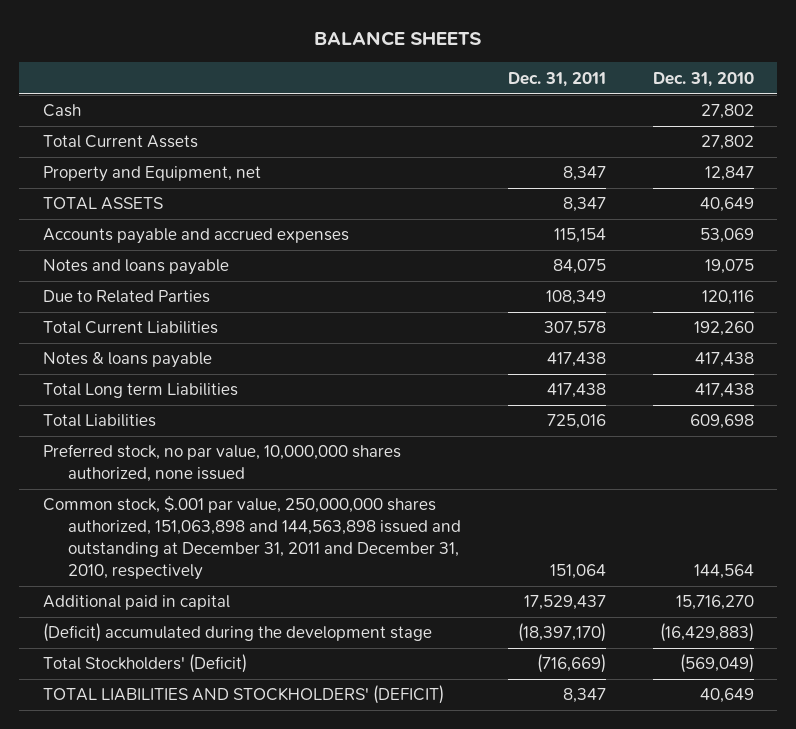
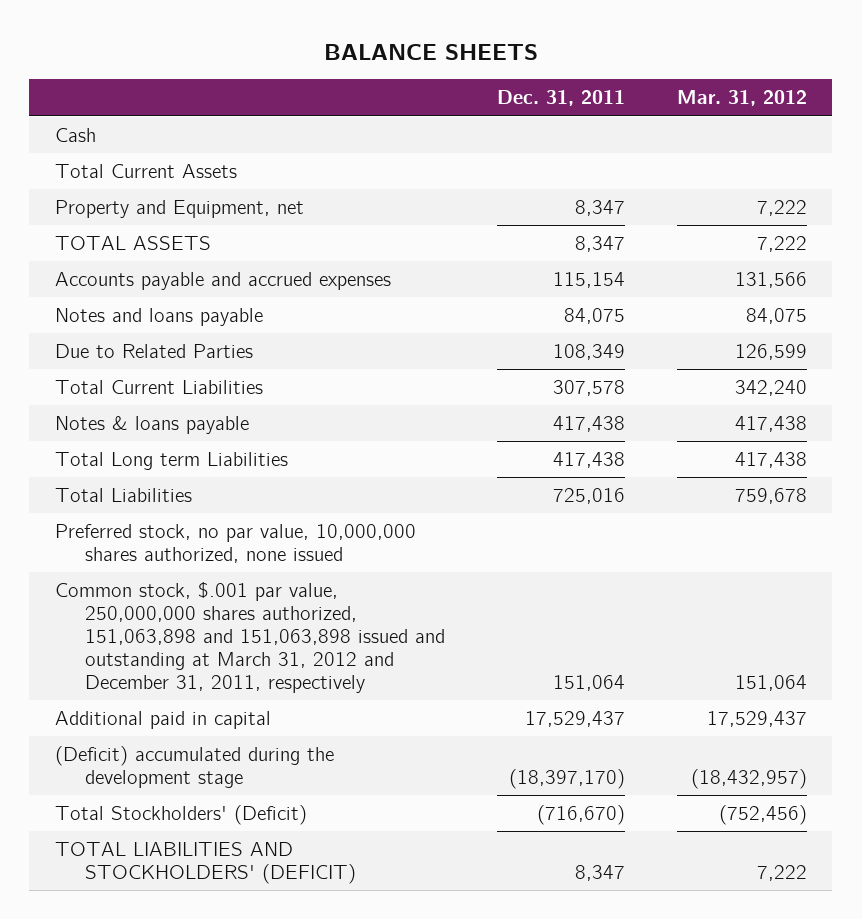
- | Dec. 31, 2011 | Dec. 31, 2010
+ | Dec. 31, 2011 | Mar. 31, 2012
- Common stock, $.001 par value, 250,000,000 shares authorized, 151,063,898 and 144,563,898 issued and outstanding at December 31, 2011 and December 31, 2010, respectively | 151,064 | 144,564
+ Common stock, $.001 par value, 250,000,000 shares authorized, 151,063,898 and 151,063,898 issued and outstanding at March 31, 2012 and December 31, 2011, respectively | 151,064 | 151,064
- Total Stockholders' (Deficit) | (716,669) | (569,049)
+ Total Stockholders' (Deficit) | (716,670) | (752,456)

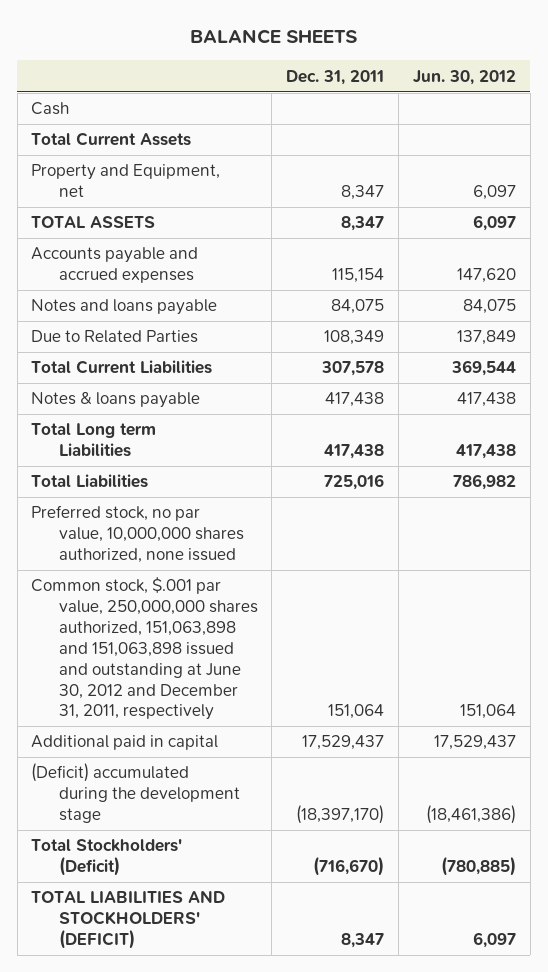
- | Dec. 31, 2011 | Mar. 31, 2012
+ | Dec. 31, 2011 | Jun. 30, 2012
- Common stock, $.001 par value, 250,000,000 shares authorized, 151,063,898 and 151,063,898 issued and outstanding at March 31, 2012 and December 31, 2011, respectively | 151,064 | 151,064
+ Common stock, $.001 par value, 250,000,000 shares authorized, 151,063,898 and 151,063,898 issued and outstanding at June 30, 2012 and December 31, 2011, respectively | 151,064 | 151,064

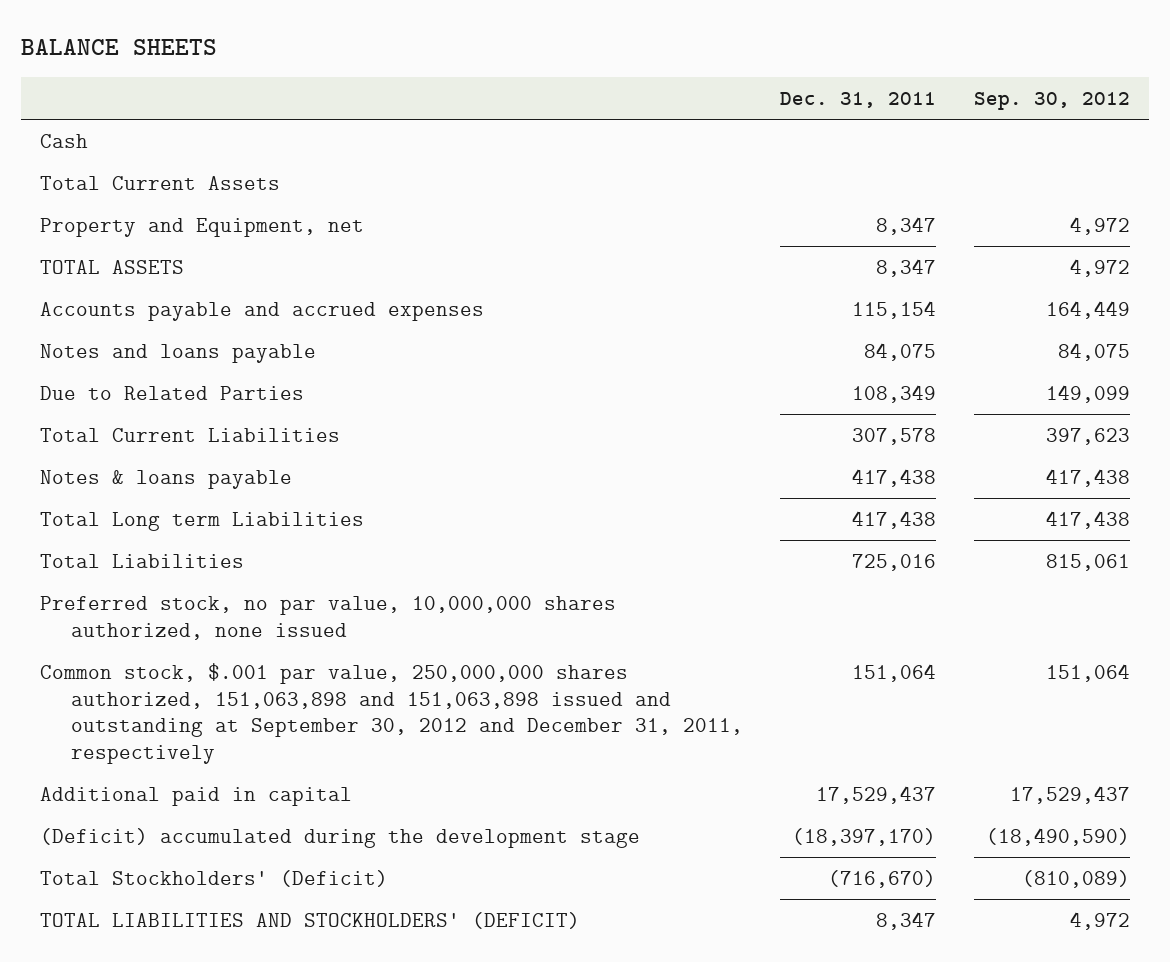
- | Dec. 31, 2011 | Jun. 30, 2012
+ | Dec. 31, 2011 | Sep. 30, 2012
- Common stock, $.001 par value, 250,000,000 shares authorized, 151,063,898 and 151,063,898 issued and outstanding at June 30, 2012 and December 31, 2011, respectively | 151,064 | 151,064
+ Common stock, $.001 par value, 250,000,000 shares authorized, 151,063,898 and 151,063,898 issued and outstanding at September 30, 2012 and December 31, 2011, respectively | 151,064 | 151,064

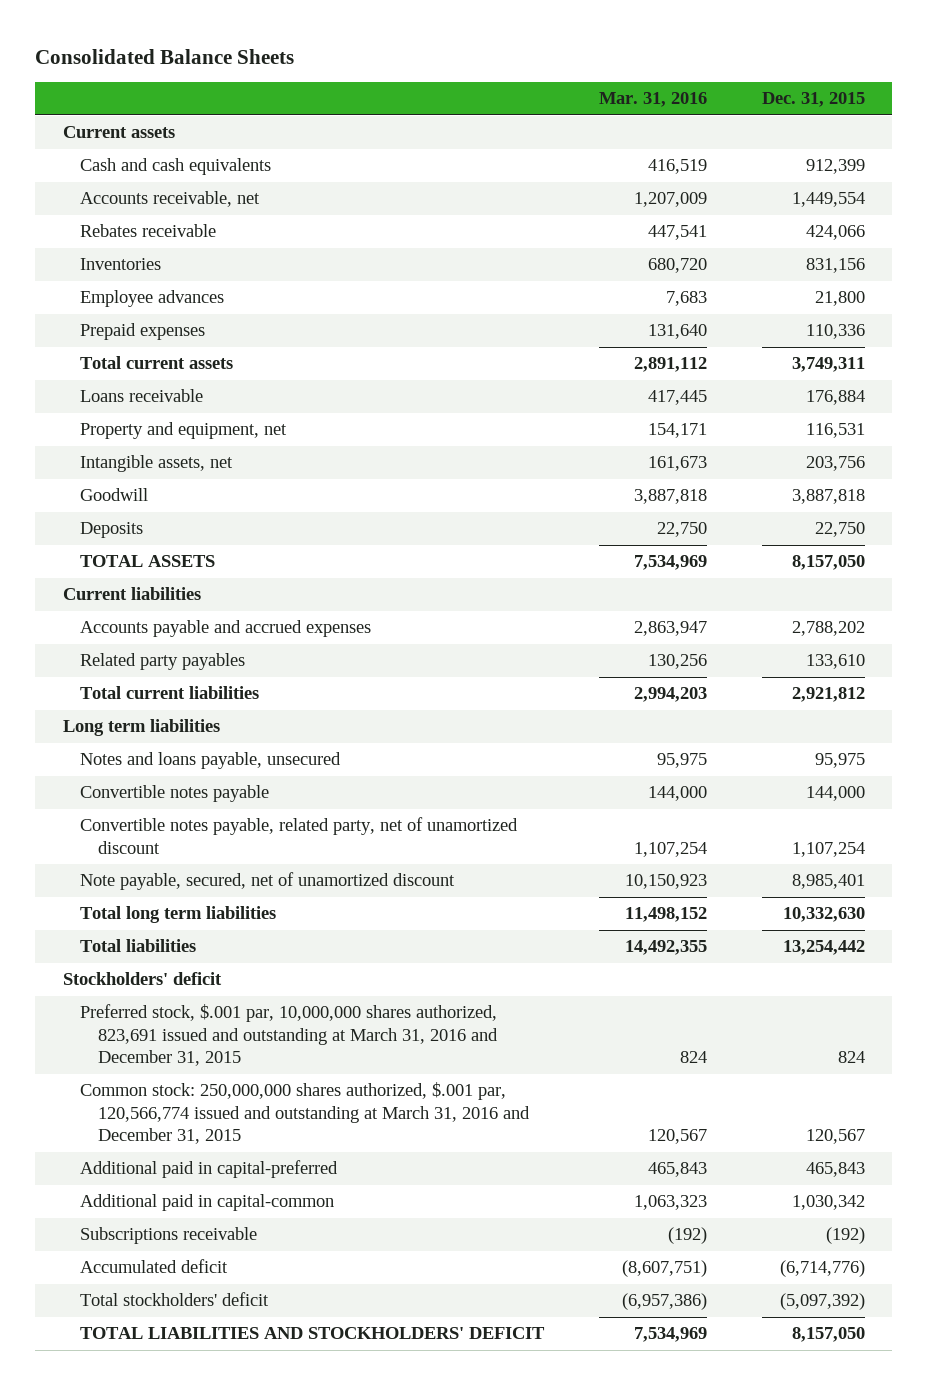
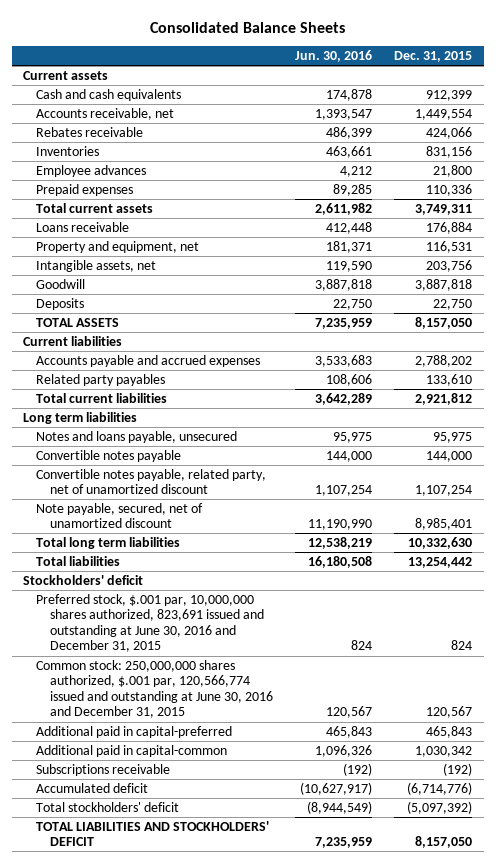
- | Mar. 31, 2016 | Dec. 31, 2015
+ | Jun. 30, 2016 | Dec. 31, 2015
- Preferred stock, $.001 par, 10,000,000 shares authorized, 823,691 issued and outstanding at March 31, 2016 and December 31, 2015 | 824 | 824
- Common stock: 250,000,000 shares authorized, $.001 par, 120,566,774 issued and outstanding at March 31, 2016 and December 31, 2015 | 120,567 | 120,567
+ Preferred stock, $.001 par, 10,000,000 shares authorized, 823,691 issued and outstanding at June 30, 2016 and December 31, 2015 | 824 | 824
+ Common stock: 250,000,000 shares authorized, $.001 par, 120,566,774 issued and outstanding at June 30, 2016 and December 31, 2015 | 120,567 | 120,567

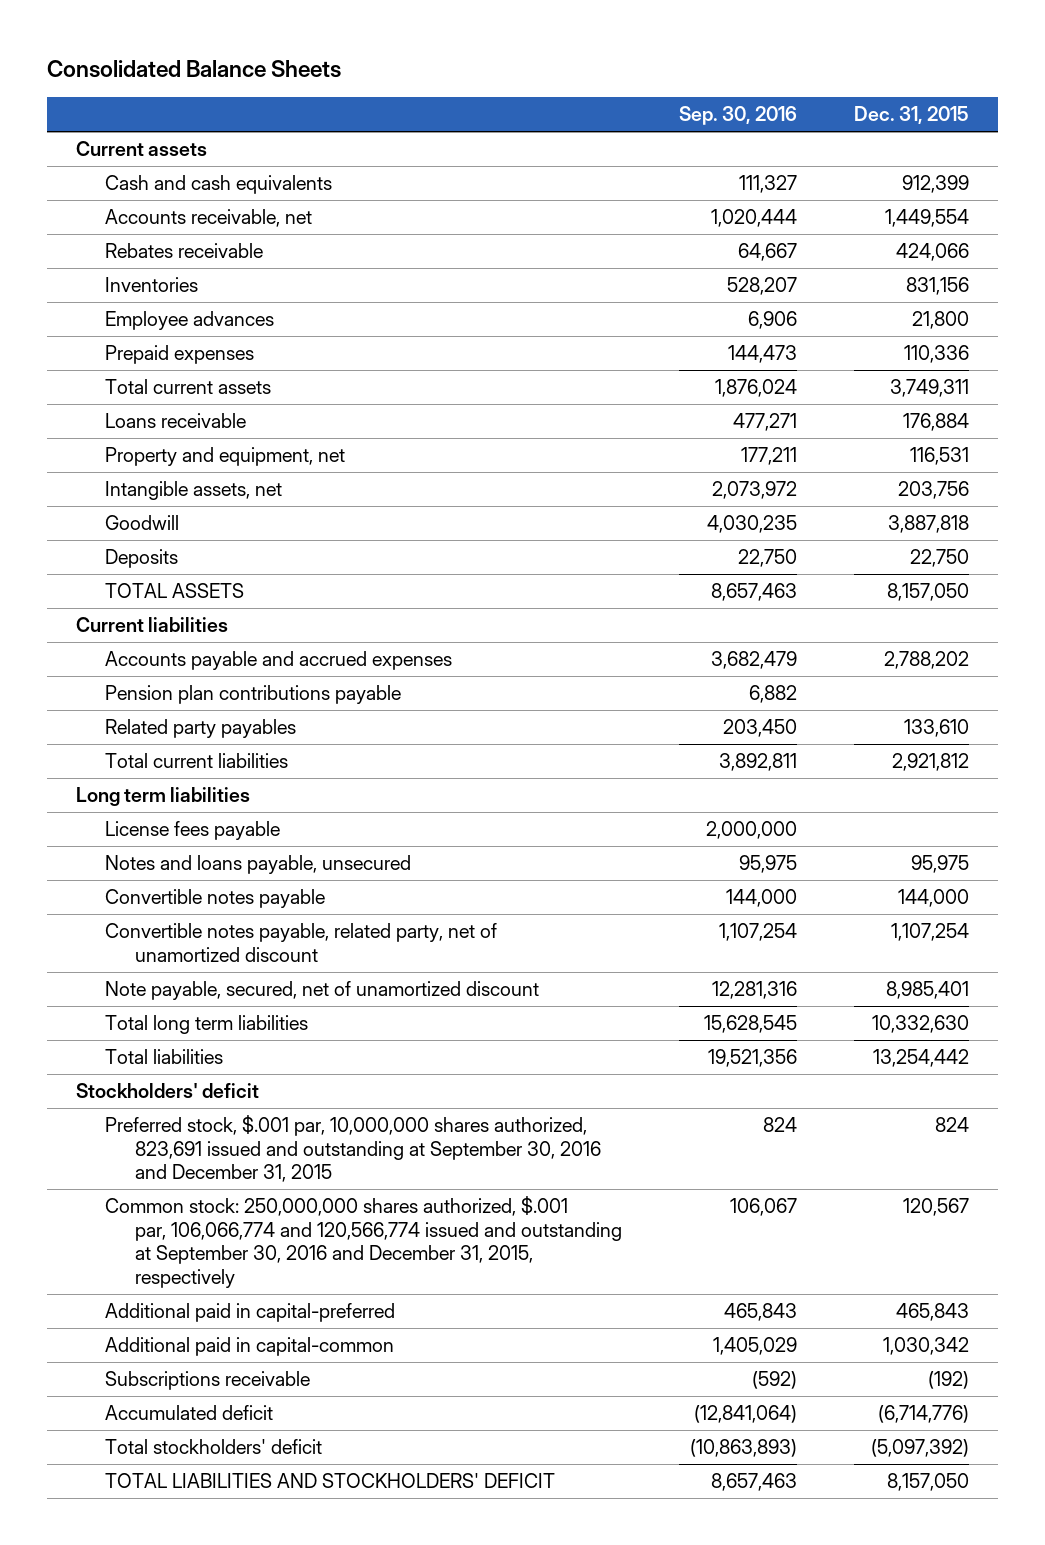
- | Jun. 30, 2016 | Dec. 31, 2015
+ | Sep. 30, 2016 | Dec. 31, 2015
+ Pension plan contributions payable | 6,882 |
+ License fees payable | 2,000,000 |
- Preferred stock, $.001 par, 10,000,000 shares authorized, 823,691 issued and outstanding at June 30, 2016 and December 31, 2015 | 824 | 824
- Common stock: 250,000,000 shares authorized, $.001 par, 120,566,774 issued and outstanding at June 30, 2016 and December 31, 2015 | 120,567 | 120,567
+ Preferred stock, $.001 par, 10,000,000 shares authorized, 823,691 issued and outstanding at September 30, 2016 and December 31, 2015 | 824 | 824
+ Common stock: 250,000,000 shares authorized, $.001 par, 106,066,774 and 120,566,774 issued and outstanding at September 30, 2016 and December 31, 2015, respectively | 106,067 | 120,567

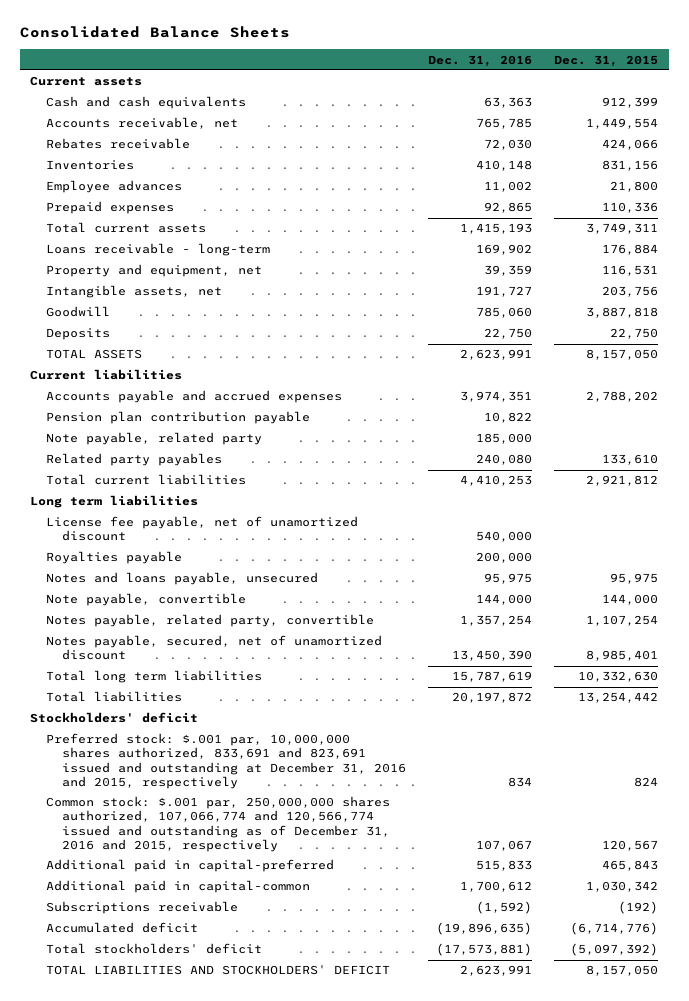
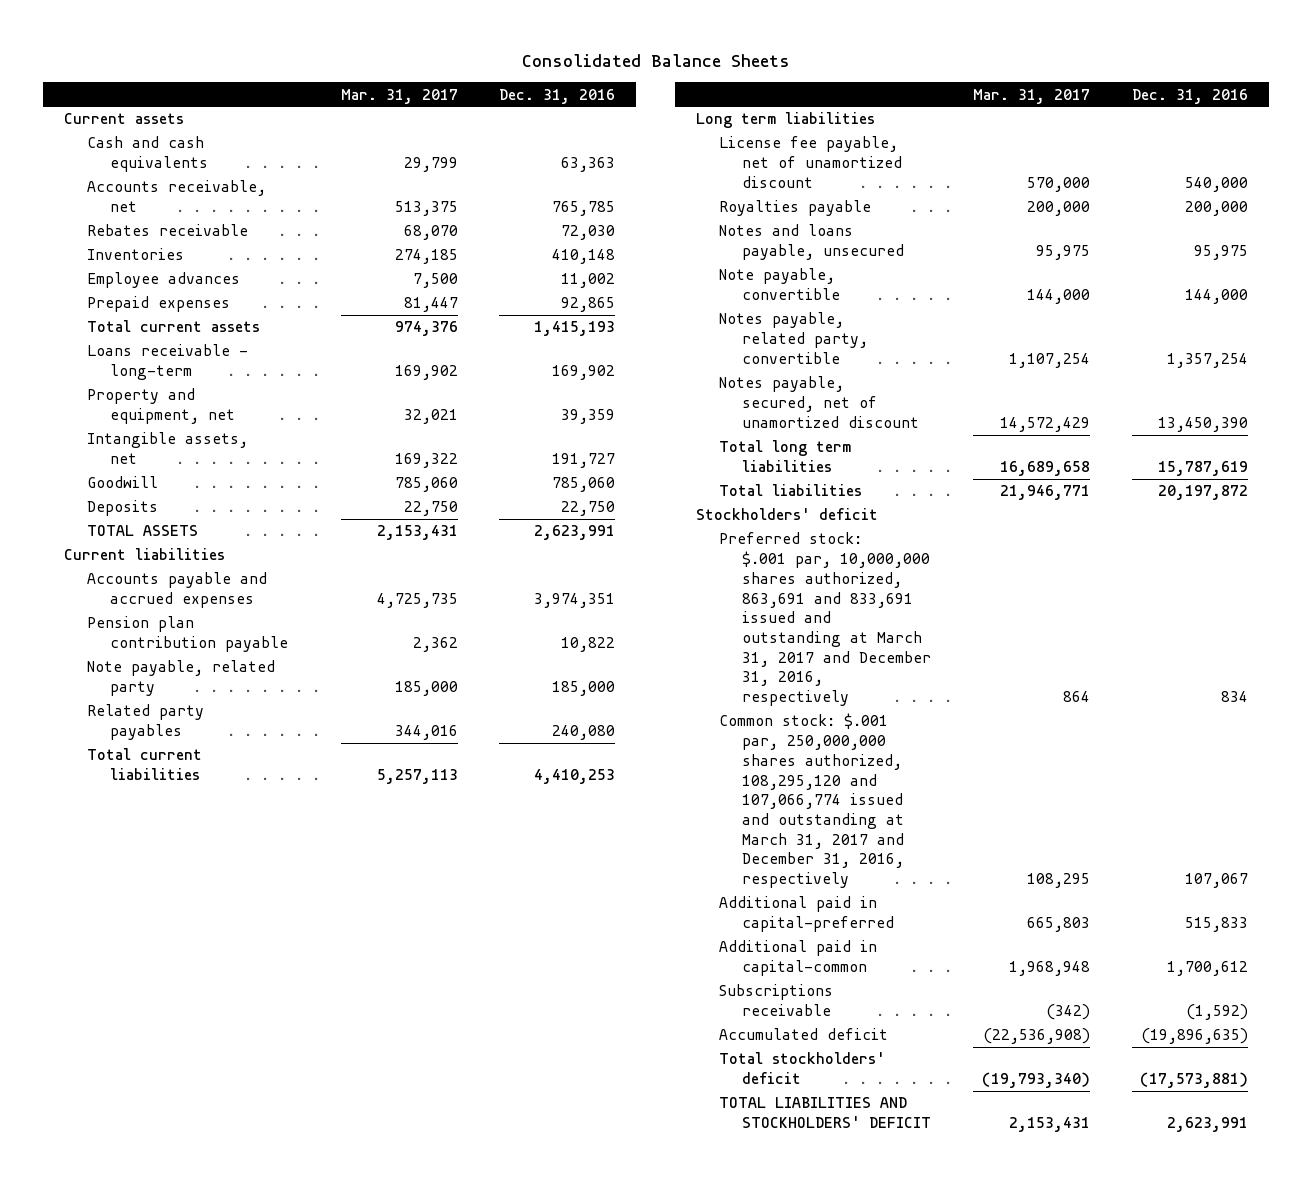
- | Dec. 31, 2016 | Dec. 31, 2015
+ | Mar. 31, 2017 | Dec. 31, 2016
- Preferred stock: $.001 par, 10,000,000 shares authorized, 833,691 and 823,691 issued and outstanding at December 31, 2016 and 2015, respectively | 834 | 824
- Common stock: $.001 par, 250,000,000 shares authorized, 107,066,774 and 120,566,774 issued and outstanding as of December 31, 2016 and 2015, respectively | 107,067 | 120,567
+ Preferred stock: $.001 par, 10,000,000 shares authorized, 863,691 and 833,691 issued and outstanding at March 31, 2017 and December 31, 2016, respectively | 864 | 834
+ Common stock: $.001 par, 250,000,000 shares authorized, 108,295,120 and 107,066,774 issued and outstanding at March 31, 2017 and December 31, 2016, respectively | 108,295 | 107,067

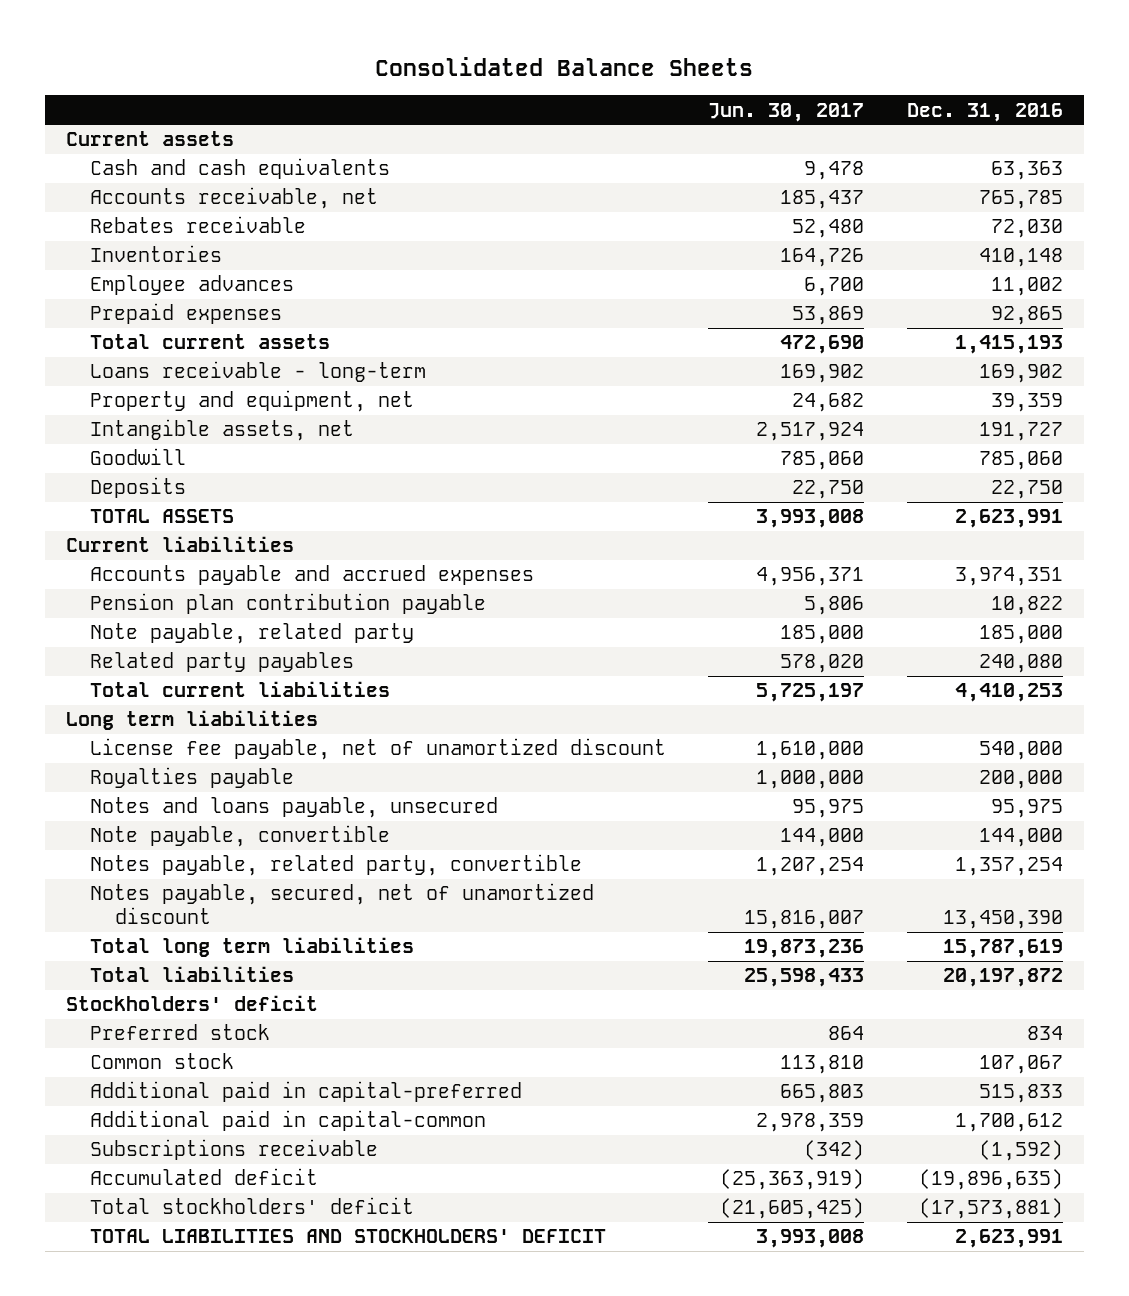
- | Mar. 31, 2017 | Dec. 31, 2016
+ | Jun. 30, 2017 | Dec. 31, 2016
- Preferred stock: $.001 par, 10,000,000 shares authorized, 863,691 and 833,691 issued and outstanding at March 31, 2017 and December 31, 2016, respectively | 864 | 834
- Common stock: $.001 par, 250,000,000 shares authorized, 108,295,120 and 107,066,774 issued and outstanding at March 31, 2017 and December 31, 2016, respectively | 108,295 | 107,067
+ Preferred stock | 864 | 834
+ Common stock | 113,810 | 107,067

